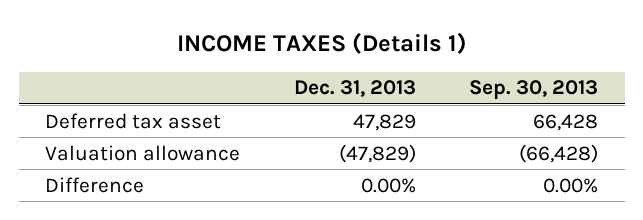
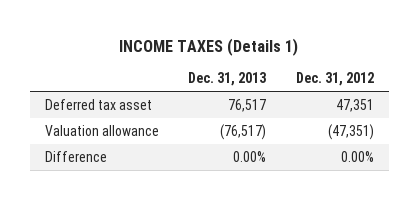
- | Dec. 31, 2013 | Sep. 30, 2013
+ | Dec. 31, 2013 | Dec. 31, 2012
- Deferred tax asset | 47,829 | 66,428
- Valuation allowance | (47,829) | (66,428)
+ Deferred tax asset | 76,517 | 47,351
+ Valuation allowance | (76,517) | (47,351)

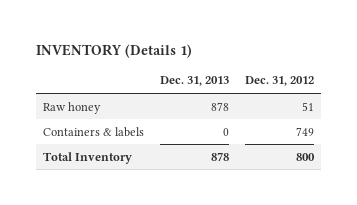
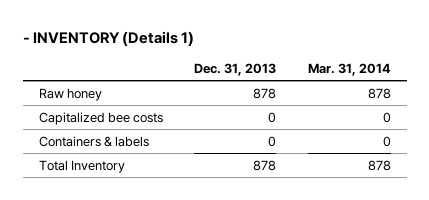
- INVENTORY (Details 1)
+ - INVENTORY (Details 1)
- | Dec. 31, 2013 | Dec. 31, 2012
+ | Dec. 31, 2013 | Mar. 31, 2014
+ Capitalized bee costs | 0 | 0

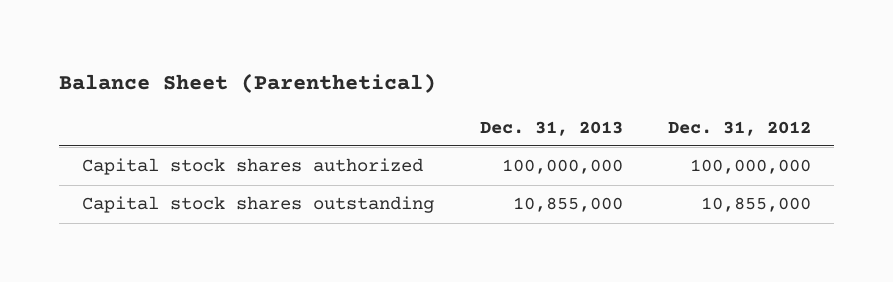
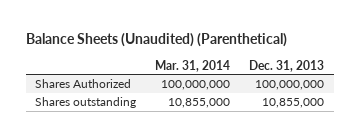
- Balance Sheet (Parenthetical)
+ Balance Sheets (Unaudited) (Parenthetical)
- | Dec. 31, 2013 | Dec. 31, 2012
+ | Mar. 31, 2014 | Dec. 31, 2013
- Capital stock shares authorized | 100,000,000 | 100,000,000
- Capital stock shares outstanding | 10,855,000 | 10,855,000
+ Shares Authorized | 100,000,000 | 100,000,000
+ Shares outstanding | 10,855,000 | 10,855,000

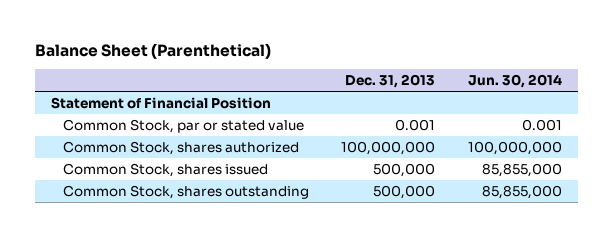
- Balance Sheets (Unaudited) (Parenthetical)
+ Balance Sheet (Parenthetical)
- | Mar. 31, 2014 | Dec. 31, 2013
+ | Dec. 31, 2013 | Jun. 30, 2014
- Shares Authorized | 100,000,000 | 100,000,000
- Shares outstanding | 10,855,000 | 10,855,000
+ Statement of Financial Position
+ Common Stock, par or stated value | 0.001 | 0.001
+ Common Stock, shares authorized | 100,000,000 | 100,000,000
+ Common Stock, shares issued | 500,000 | 85,855,000
+ Common Stock, shares outstanding | 500,000 | 85,855,000

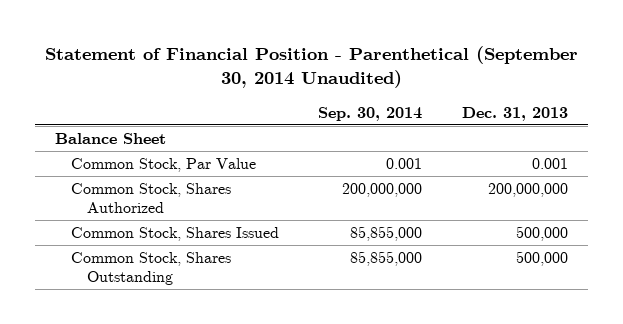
- Balance Sheet (Parenthetical)
+ Statement of Financial Position - Parenthetical (September 30, 2014 Unaudited)
- | Dec. 31, 2013 | Jun. 30, 2014
+ | Sep. 30, 2014 | Dec. 31, 2013
- Statement of Financial Position
- Common Stock, par or stated value | 0.001 | 0.001
- Common Stock, shares authorized | 100,000,000 | 100,000,000
- Common Stock, shares issued | 500,000 | 85,855,000
- Common Stock, shares outstanding | 500,000 | 85,855,000
+ Balance Sheet
+ Common Stock, Par Value | 0.001 | 0.001
+ Common Stock, Shares Authorized | 200,000,000 | 200,000,000
+ Common Stock, Shares Issued | 85,855,000 | 500,000
+ Common Stock, Shares Outstanding | 85,855,000 | 500,000

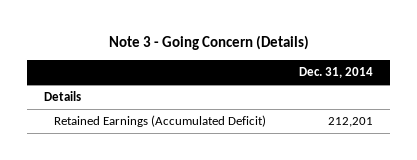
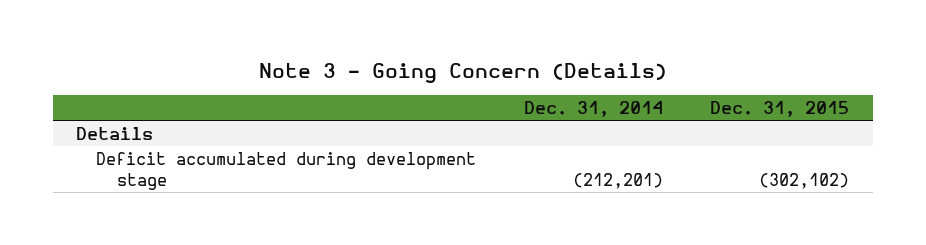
- | Dec. 31, 2014
+ | Dec. 31, 2014 | Dec. 31, 2015
- Retained Earnings (Accumulated Deficit) | 212,201
+ Deficit accumulated during development stage | (212,201) | (302,102)

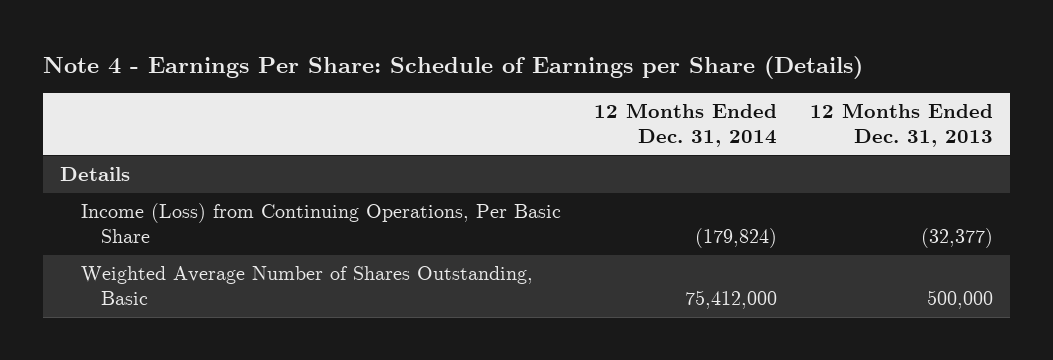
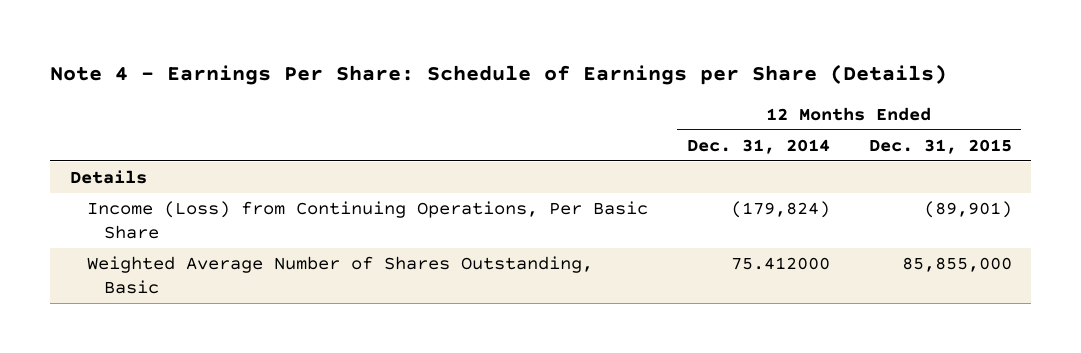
- | 12 Months Ended Dec. 31, 2014 | 12 Months Ended Dec. 31, 2013
+ | 12 Months Ended Dec. 31, 2014 | 12 Months Ended Dec. 31, 2015
- Weighted Average Number of Shares Outstanding, Basic | 75,412,000 | 500,000
+ Weighted Average Number of Shares Outstanding, Basic | 75.412000 | 85,855,000

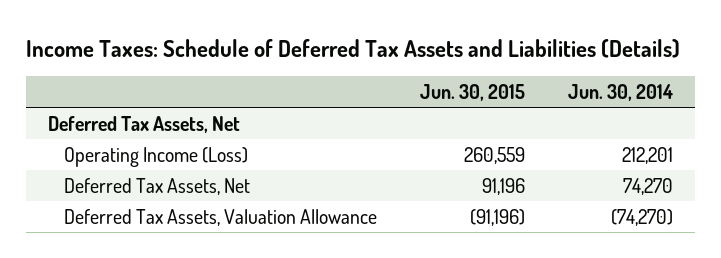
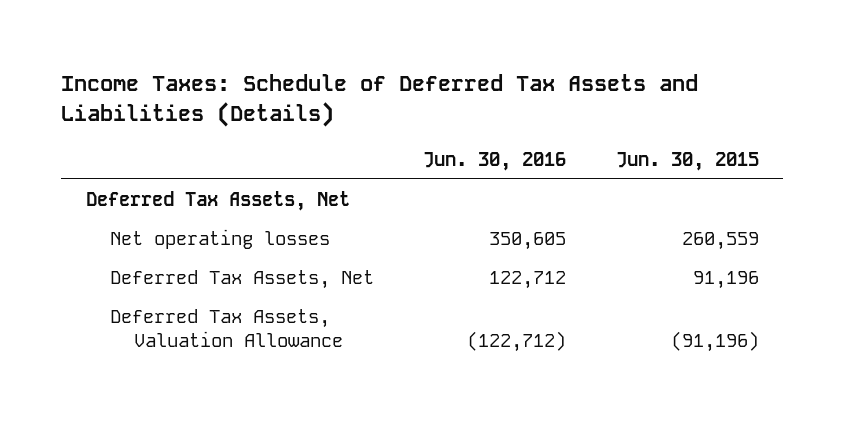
- | Jun. 30, 2015 | Jun. 30, 2014
+ | Jun. 30, 2016 | Jun. 30, 2015
- Operating Income (Loss) | 260,559 | 212,201
+ Net operating losses | 350,605 | 260,559

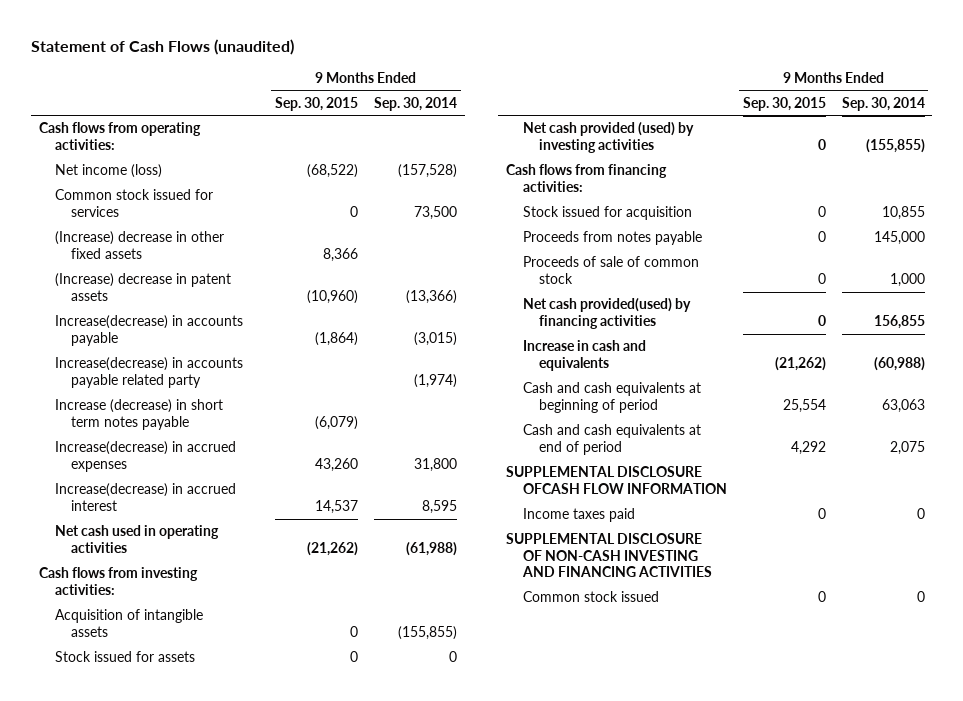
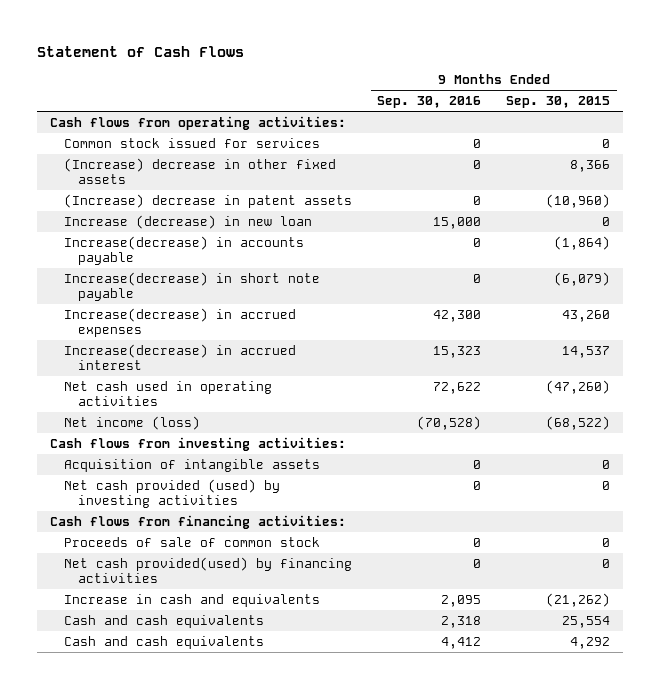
- Statement of Cash Flows (unaudited)
+ Statement of Cash Flows
- | 9 Months Ended Sep. 30, 2015 | 9 Months Ended Sep. 30, 2014
+ | 9 Months Ended Sep. 30, 2016 | 9 Months Ended Sep. 30, 2015
+ Increase (decrease) in new loan | 15,000 | 0
- Increase(decrease) in accounts payable related party | | (1,974)
- Increase (decrease) in short term notes payable | (6,079) |
+ Increase(decrease) in short note payable | 0 | (6,079)
- Net cash used in operating activities | (21,262) | (61,988)
+ Net cash used in operating activities | 72,622 | (47,260)
moved down: Net income (loss) | (70,528) | (68,522)
- Stock issued for assets | 0 | 0
- Stock issued for acquisition | 0 | 10,855
- Proceeds from notes payable | 0 | 145,000
- Cash and cash equivalents at beginning of period | 25,554 | 63,063
- Cash and cash equivalents at end of period | 4,292 | 2,075
- SUPPLEMENTAL DISCLOSURE OFCASH FLOW INFORMATION
- Income taxes paid | 0 | 0
- SUPPLEMENTAL DISCLOSURE OF NON-CASH INVESTING AND FINANCING ACTIVITIES
- Common stock issued | 0 | 0
+ Cash and cash equivalents | 2,318 | 25,554
+ Cash and cash equivalents | 4,412 | 4,292

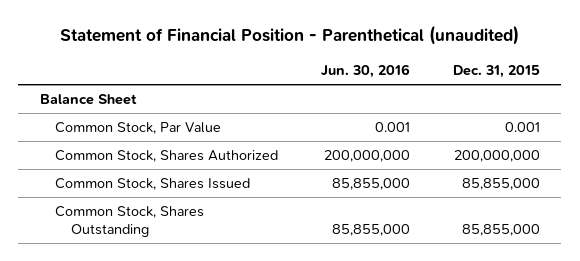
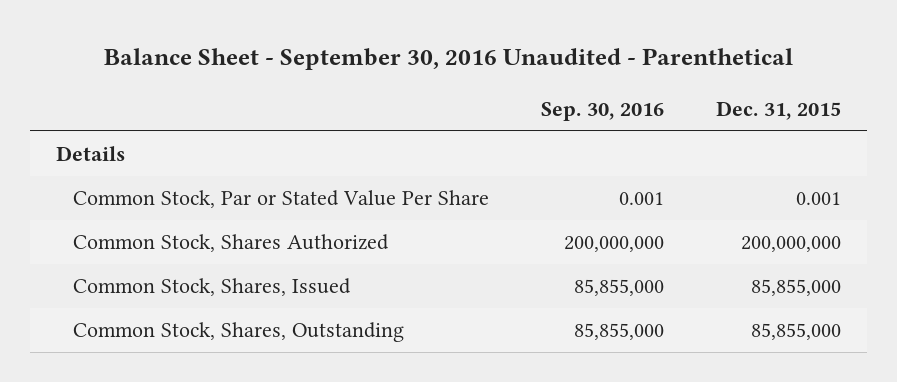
- Statement of Financial Position - Parenthetical (unaudited)
+ Balance Sheet - September 30, 2016 Unaudited - Parenthetical
- | Jun. 30, 2016 | Dec. 31, 2015
+ | Sep. 30, 2016 | Dec. 31, 2015
- Balance Sheet
- Common Stock, Par Value | 0.001 | 0.001
+ Details
+ Common Stock, Par or Stated Value Per Share | 0.001 | 0.001
- Common Stock, Shares Issued | 85,855,000 | 85,855,000
- Common Stock, Shares Outstanding | 85,855,000 | 85,855,000
+ Common Stock, Shares, Issued | 85,855,000 | 85,855,000
+ Common Stock, Shares, Outstanding | 85,855,000 | 85,855,000

